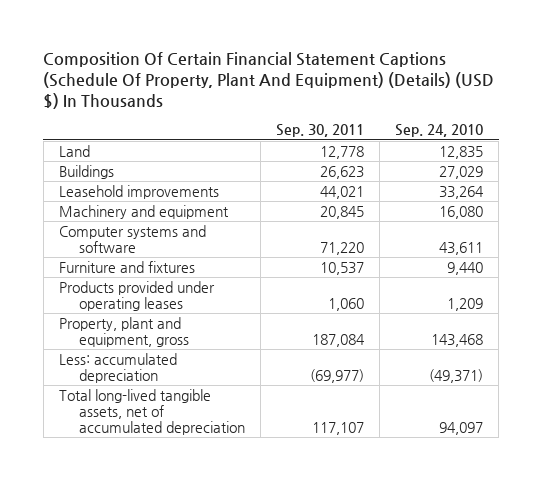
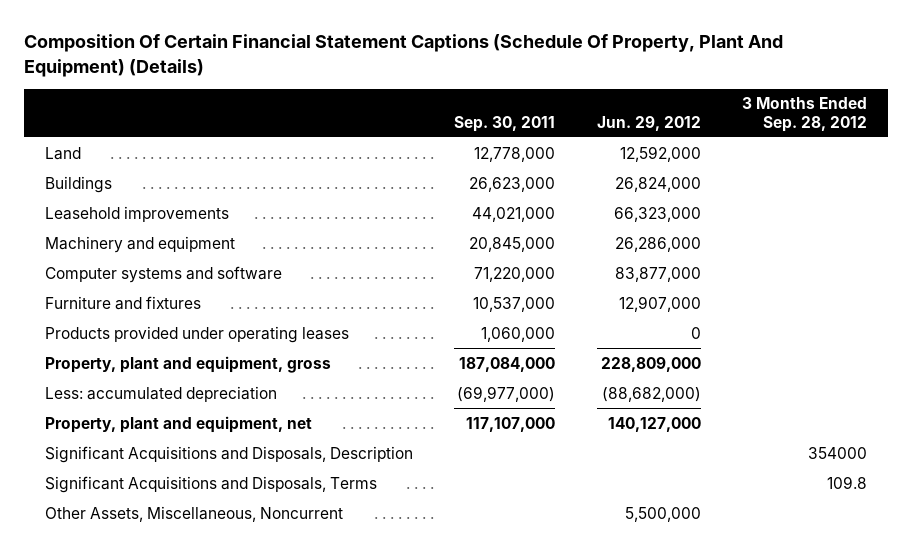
- Composition Of Certain Financial Statement Captions (Schedule Of Property, Plant And Equipment) (Details) (USD $) In Thousands
+ Composition Of Certain Financial Statement Captions (Schedule Of Property, Plant And Equipment) (Details)
- | Sep. 30, 2011 | Sep. 24, 2010
+ | Sep. 30, 2011 | Jun. 29, 2012 | 3 Months Ended Sep. 28, 2012
- Land | 12,778 | 12,835
- Buildings | 26,623 | 27,029
- Leasehold improvements | 44,021 | 33,264
- Machinery and equipment | 20,845 | 16,080
- Computer systems and software | 71,220 | 43,611
- Furniture and fixtures | 10,537 | 9,440
- Products provided under operating leases | 1,060 | 1,209
- Property, plant and equipment, gross | 187,084 | 143,468
- Less: accumulated depreciation | (69,977) | (49,371)
- Total long-lived tangible assets, net of accumulated depreciation | 117,107 | 94,097
+ Land | 12,778,000 | 12,592,000 |
+ Buildings | 26,623,000 | 26,824,000 |
+ Leasehold improvements | 44,021,000 | 66,323,000 |
+ Machinery and equipment | 20,845,000 | 26,286,000 |
+ Computer systems and software | 71,220,000 | 83,877,000 |
+ Furniture and fixtures | 10,537,000 | 12,907,000 |
+ Products provided under operating leases | 1,060,000 | 0 |
+ Property, plant and equipment, gross | 187,084,000 | 228,809,000 |
+ Less: accumulated depreciation | (69,977,000) | (88,682,000) |
+ Property, plant and equipment, net | 117,107,000 | 140,127,000 |
+ Significant Acquisitions and Disposals, Description | | | 354000
+ Significant Acquisitions and Disposals, Terms | | | 109.8
+ Other Assets, Miscellaneous, Noncurrent | | 5,500,000 |

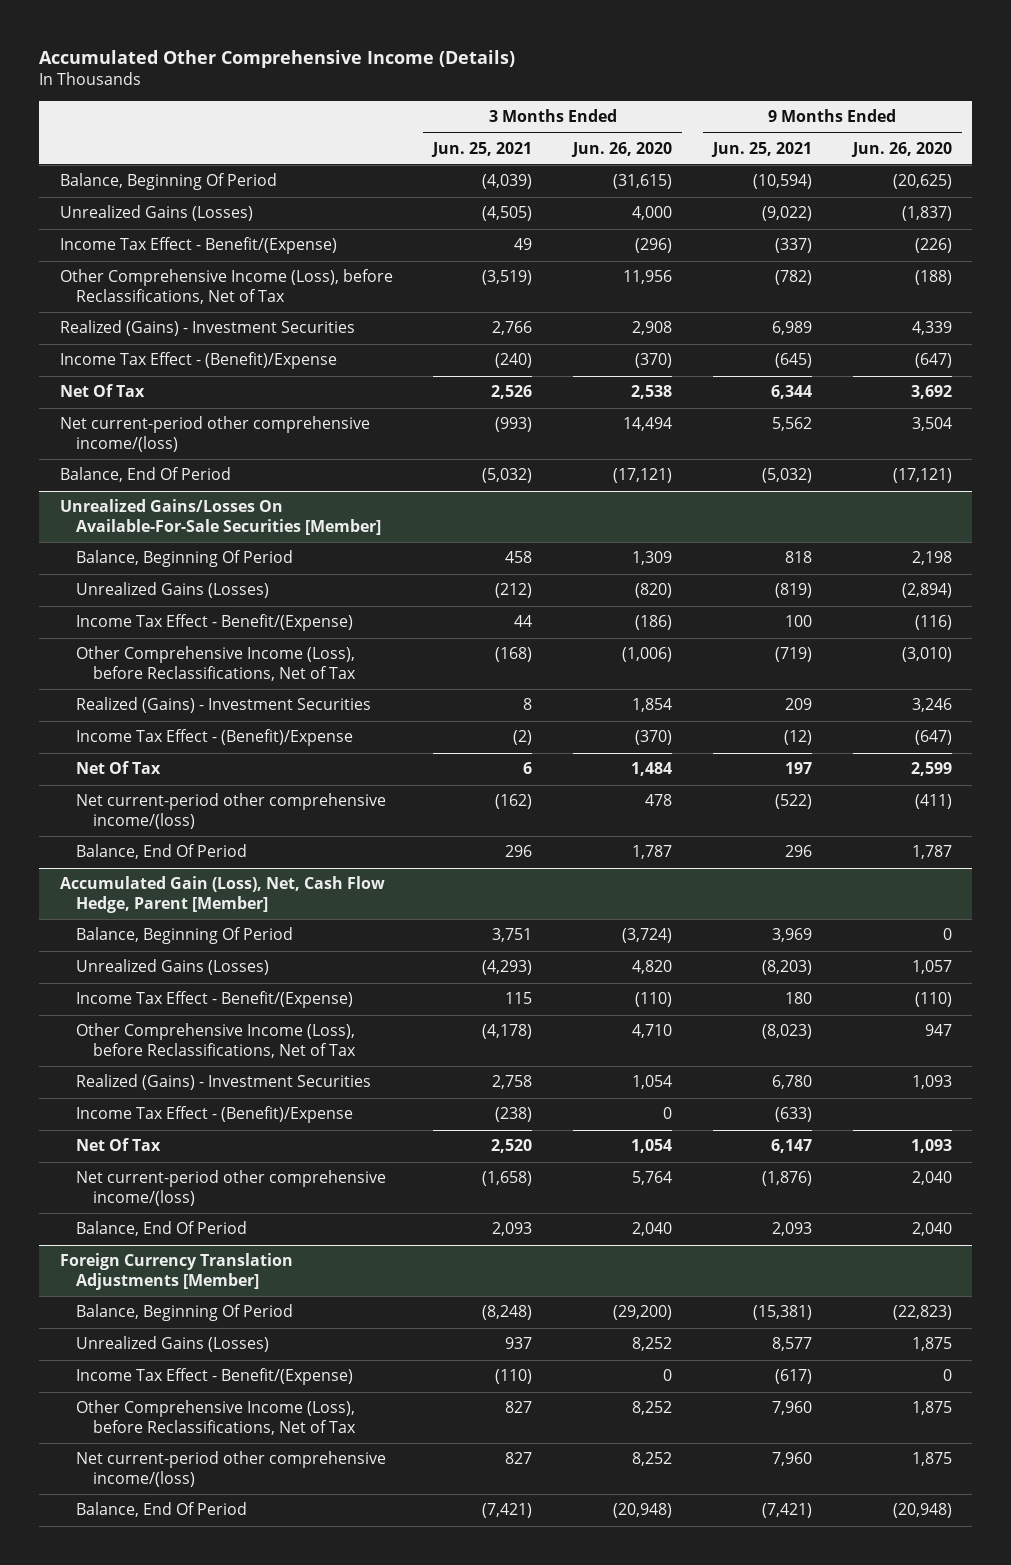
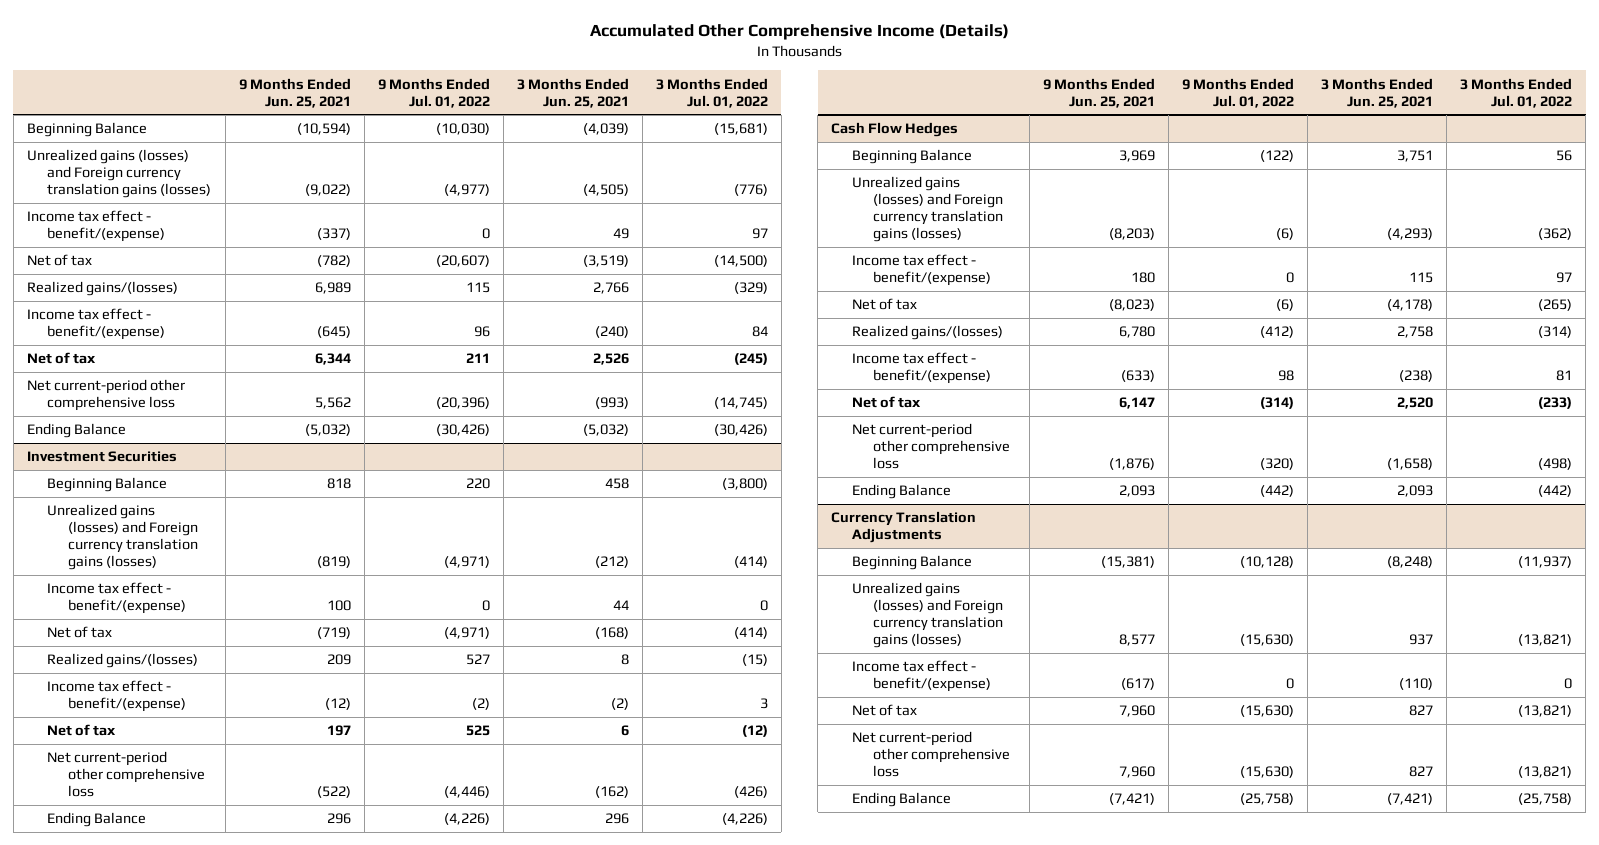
- | 3 Months Ended Jun. 25, 2021 | 3 Months Ended Jun. 26, 2020 | 9 Months Ended Jun. 25, 2021 | 9 Months Ended Jun. 26, 2020
+ | 9 Months Ended Jun. 25, 2021 | 9 Months Ended Jul. 01, 2022 | 3 Months Ended Jun. 25, 2021 | 3 Months Ended Jul. 01, 2022
- Balance, Beginning Of Period | (4,039) | (31,615) | (10,594) | (20,625)
- Unrealized Gains (Losses) | (4,505) | 4,000 | (9,022) | (1,837)
- Income Tax Effect - Benefit/(Expense) | 49 | (296) | (337) | (226)
- Other Comprehensive Income (Loss), before Reclassifications, Net of Tax | (3,519) | 11,956 | (782) | (188)
- Realized (Gains) - Investment Securities | 2,766 | 2,908 | 6,989 | 4,339
- Income Tax Effect - (Benefit)/Expense | (240) | (370) | (645) | (647)
- Net Of Tax | 2,526 | 2,538 | 6,344 | 3,692
- Net current-period other comprehensive income/(loss) | (993) | 14,494 | 5,562 | 3,504
- Balance, End Of Period | (5,032) | (17,121) | (5,032) | (17,121)
- Unrealized Gains/Losses On Available-For-Sale Securities [Member]
- Balance, Beginning Of Period | 458 | 1,309 | 818 | 2,198
- Unrealized Gains (Losses) | (212) | (820) | (819) | (2,894)
- Income Tax Effect - Benefit/(Expense) | 44 | (186) | 100 | (116)
- Other Comprehensive Income (Loss), before Reclassifications, Net of Tax | (168) | (1,006) | (719) | (3,010)
- Realized (Gains) - Investment Securities | 8 | 1,854 | 209 | 3,246
- Income Tax Effect - (Benefit)/Expense | (2) | (370) | (12) | (647)
- Net Of Tax | 6 | 1,484 | 197 | 2,599
- Net current-period other comprehensive income/(loss) | (162) | 478 | (522) | (411)
- Balance, End Of Period | 296 | 1,787 | 296 | 1,787
- Accumulated Gain (Loss), Net, Cash Flow Hedge, Parent [Member]
- Balance, Beginning Of Period | 3,751 | (3,724) | 3,969 | 0
- Unrealized Gains (Losses) | (4,293) | 4,820 | (8,203) | 1,057
- Income Tax Effect - Benefit/(Expense) | 115 | (110) | 180 | (110)
- Other Comprehensive Income (Loss), before Reclassifications, Net of Tax | (4,178) | 4,710 | (8,023) | 947
- Realized (Gains) - Investment Securities | 2,758 | 1,054 | 6,780 | 1,093
- Income Tax Effect - (Benefit)/Expense | (238) | 0 | (633) |
- Net Of Tax | 2,520 | 1,054 | 6,147 | 1,093
- Net current-period other comprehensive income/(loss) | (1,658) | 5,764 | (1,876) | 2,040
- Balance, End Of Period | 2,093 | 2,040 | 2,093 | 2,040
- Foreign Currency Translation Adjustments [Member]
- Balance, Beginning Of Period | (8,248) | (29,200) | (15,381) | (22,823)
- Unrealized Gains (Losses) | 937 | 8,252 | 8,577 | 1,875
- Income Tax Effect - Benefit/(Expense) | (110) | 0 | (617) | 0
- Other Comprehensive Income (Loss), before Reclassifications, Net of Tax | 827 | 8,252 | 7,960 | 1,875
- Net current-period other comprehensive income/(loss) | 827 | 8,252 | 7,960 | 1,875
- Balance, End Of Period | (7,421) | (20,948) | (7,421) | (20,948)
+ Beginning Balance | (10,594) | (10,030) | (4,039) | (15,681)
+ Unrealized gains (losses) and Foreign currency translation gains (losses) | (9,022) | (4,977) | (4,505) | (776)
+ Income tax effect - benefit/(expense) | (337) | 0 | 49 | 97
+ Net of tax | (782) | (20,607) | (3,519) | (14,500)
+ Realized gains/(losses) | 6,989 | 115 | 2,766 | (329)
+ Income tax effect - benefit/(expense) | (645) | 96 | (240) | 84
+ Net of tax | 6,344 | 211 | 2,526 | (245)
+ Net current-period other comprehensive loss | 5,562 | (20,396) | (993) | (14,745)
+ Ending Balance | (5,032) | (30,426) | (5,032) | (30,426)
+ Investment Securities
+ Beginning Balance | 818 | 220 | 458 | (3,800)
+ Unrealized gains (losses) and Foreign currency translation gains (losses) | (819) | (4,971) | (212) | (414)
+ Income tax effect - benefit/(expense) | 100 | 0 | 44 | 0
+ Net of tax | (719) | (4,971) | (168) | (414)
+ Realized gains/(losses) | 209 | 527 | 8 | (15)
+ Income tax effect - benefit/(expense) | (12) | (2) | (2) | 3
+ Net of tax | 197 | 525 | 6 | (12)
+ Net current-period other comprehensive loss | (522) | (4,446) | (162) | (426)
+ Ending Balance | 296 | (4,226) | 296 | (4,226)
+ Cash Flow Hedges
+ Beginning Balance | 3,969 | (122) | 3,751 | 56
+ Unrealized gains (losses) and Foreign currency translation gains (losses) | (8,203) | (6) | (4,293) | (362)
+ Income tax effect - benefit/(expense) | 180 | 0 | 115 | 97
+ Net of tax | (8,023) | (6) | (4,178) | (265)
+ Realized gains/(losses) | 6,780 | (412) | 2,758 | (314)
+ Income tax effect - benefit/(expense) | (633) | 98 | (238) | 81
+ Net of tax | 6,147 | (314) | 2,520 | (233)
+ Net current-period other comprehensive loss | (1,876) | (320) | (1,658) | (498)
+ Ending Balance | 2,093 | (442) | 2,093 | (442)
+ Currency Translation Adjustments
+ Beginning Balance | (15,381) | (10,128) | (8,248) | (11,937)
+ Unrealized gains (losses) and Foreign currency translation gains (losses) | 8,577 | (15,630) | 937 | (13,821)
+ Income tax effect - benefit/(expense) | (617) | 0 | (110) | 0
+ Net of tax | 7,960 | (15,630) | 827 | (13,821)
+ Net current-period other comprehensive loss | 7,960 | (15,630) | 827 | (13,821)
+ Ending Balance | (7,421) | (25,758) | (7,421) | (25,758)

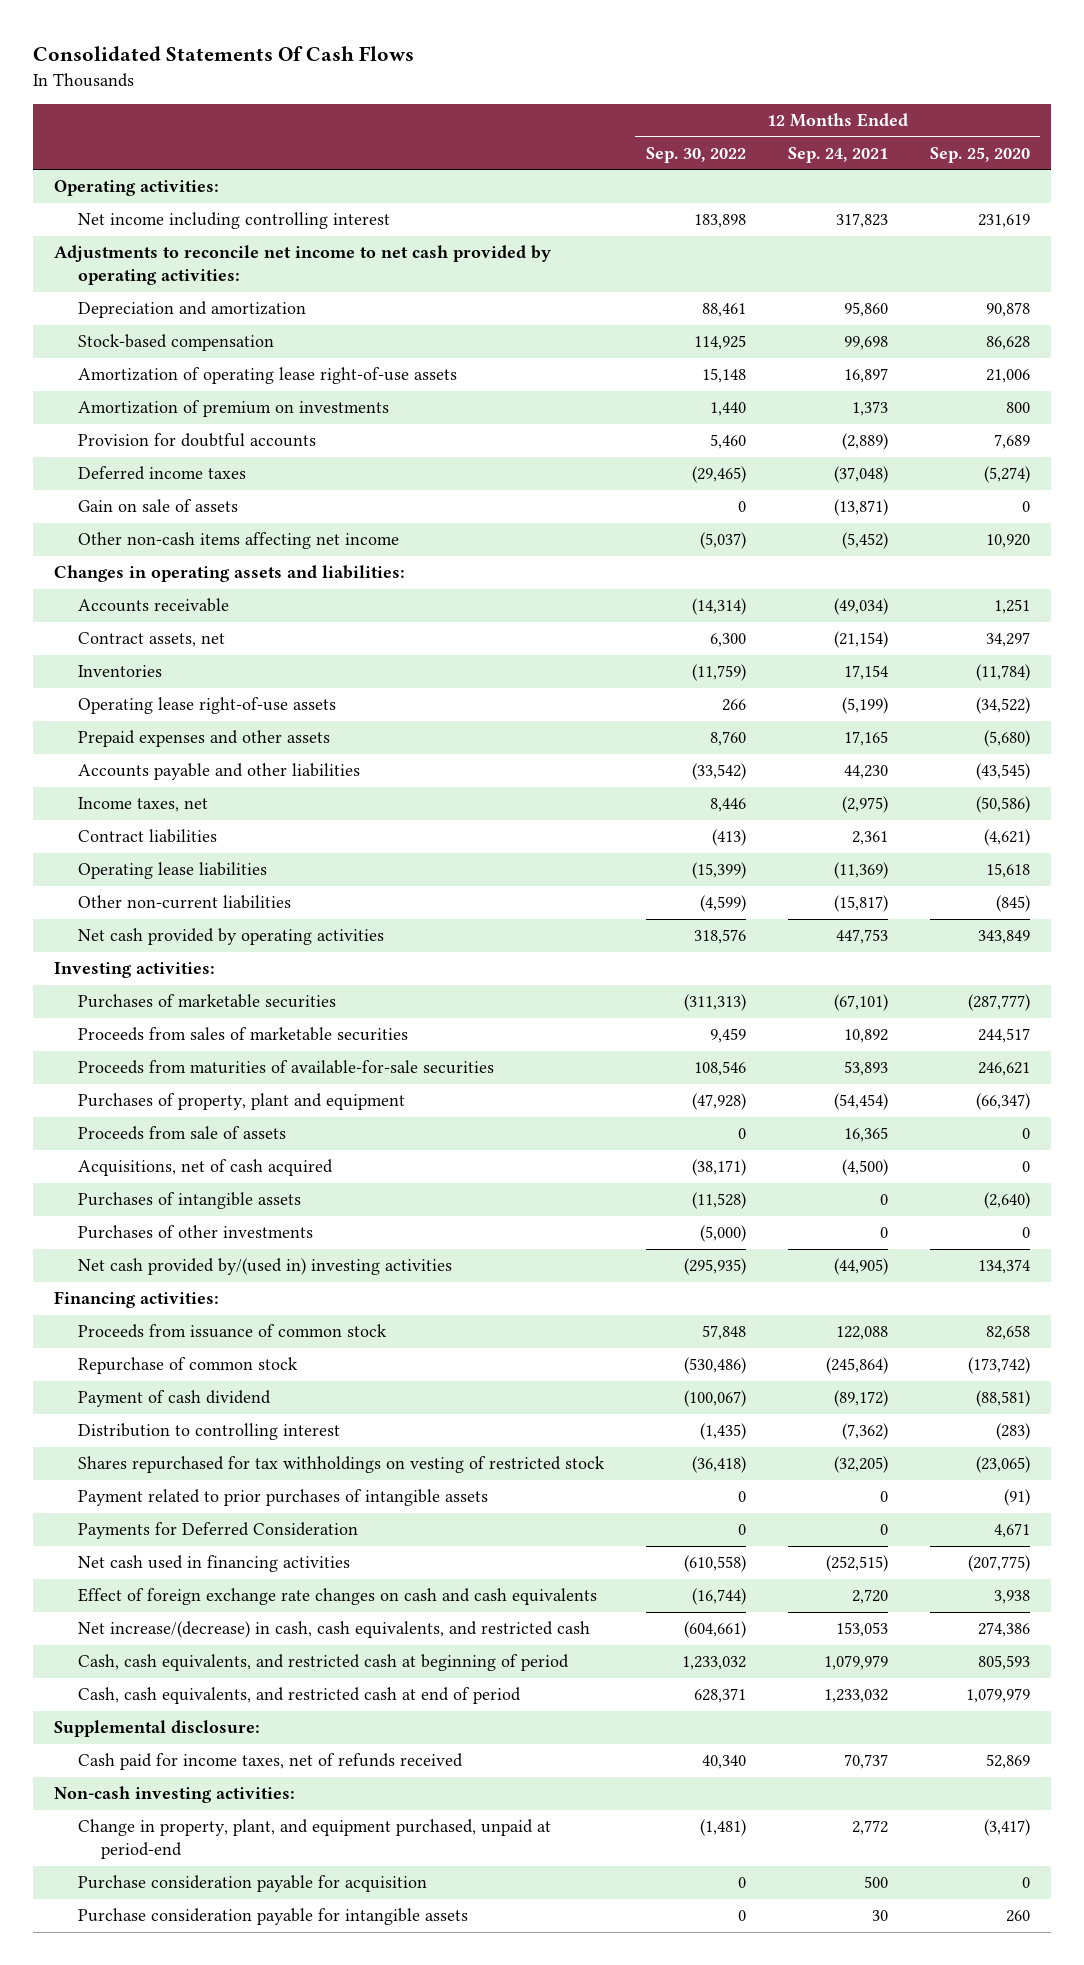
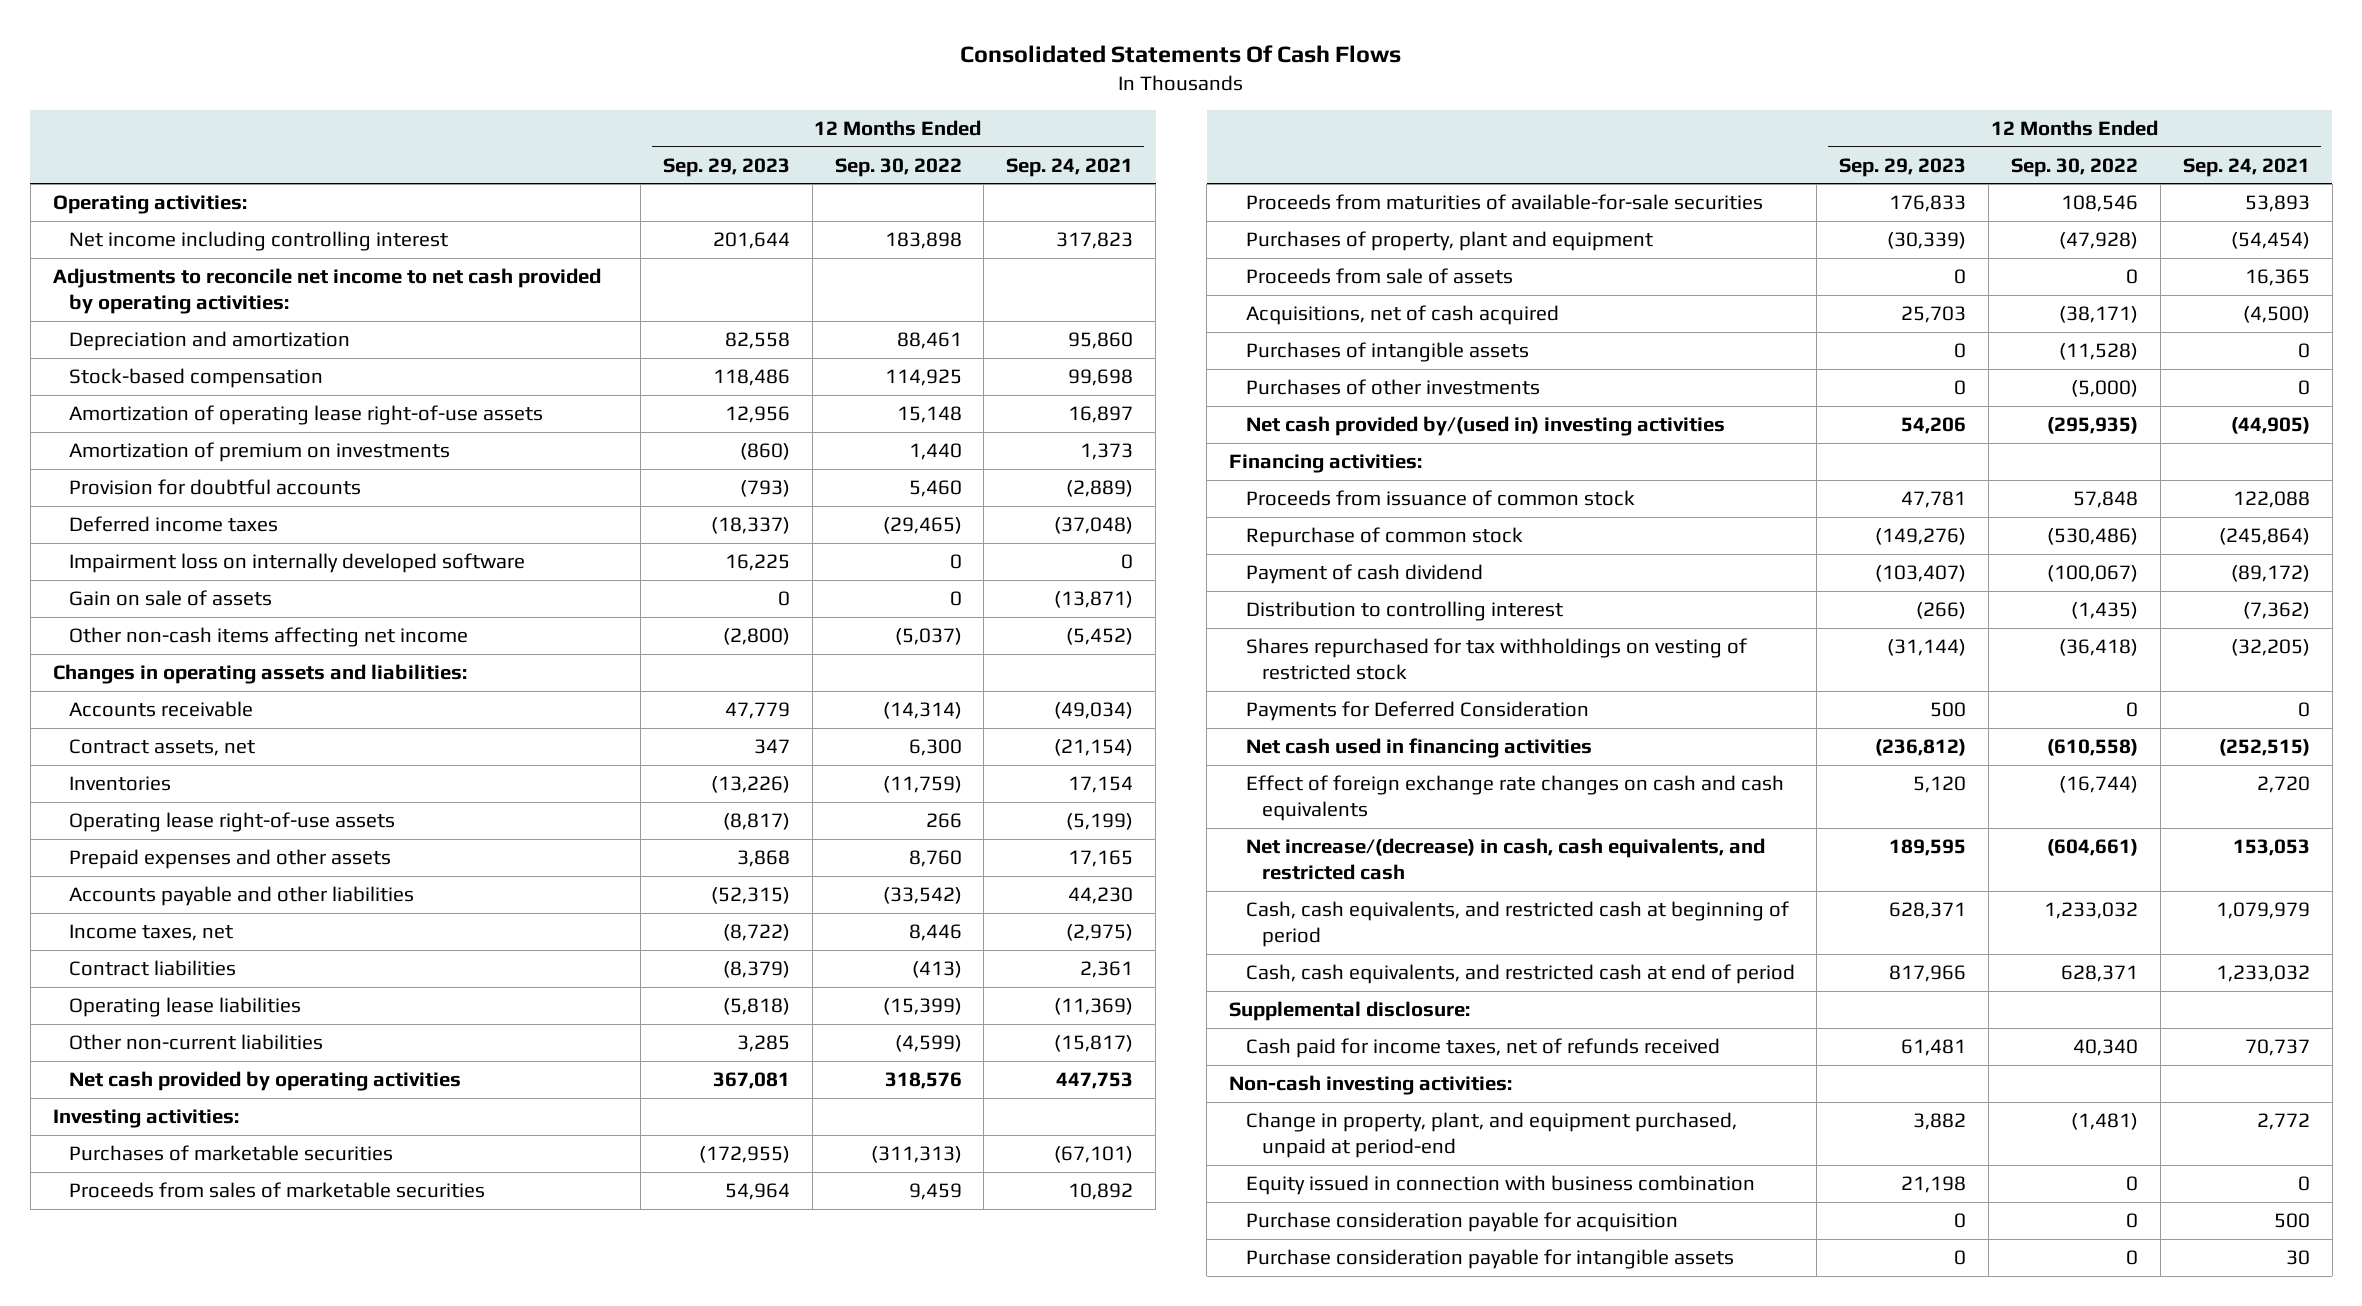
- | 12 Months Ended Sep. 30, 2022 | 12 Months Ended Sep. 24, 2021 | 12 Months Ended Sep. 25, 2020
+ | 12 Months Ended Sep. 29, 2023 | 12 Months Ended Sep. 30, 2022 | 12 Months Ended Sep. 24, 2021
+ Impairment loss on internally developed software | 16,225 | 0 | 0
- Payment related to prior purchases of intangible assets | 0 | 0 | (91)
+ Equity issued in connection with business combination | 21,198 | 0 | 0

